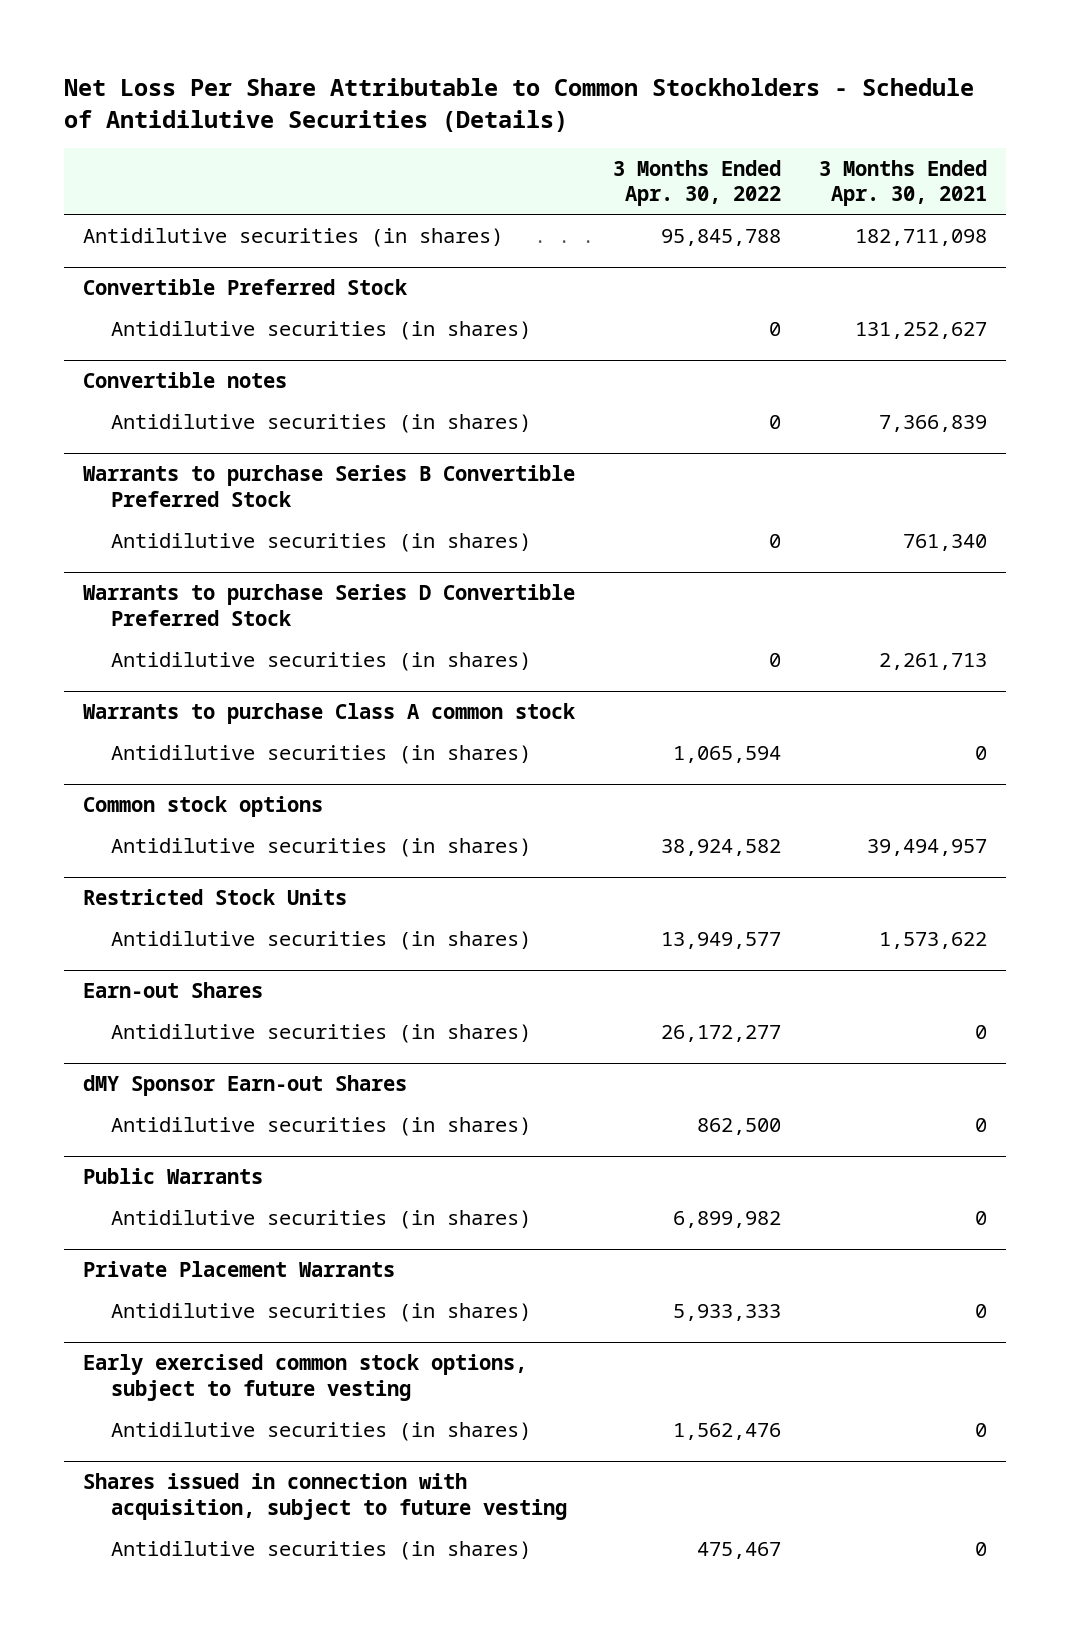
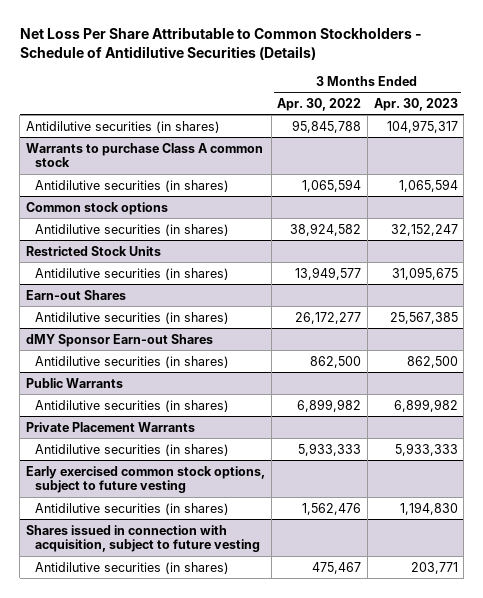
- | 3 Months Ended Apr. 30, 2022 | 3 Months Ended Apr. 30, 2021
+ | 3 Months Ended Apr. 30, 2022 | 3 Months Ended Apr. 30, 2023
- Convertible Preferred Stock
- Antidilutive securities (in shares) | 0 | 131,252,627
- Convertible notes
- Antidilutive securities (in shares) | 0 | 7,366,839
- Warrants to purchase Series B Convertible Preferred Stock
- Antidilutive securities (in shares) | 0 | 761,340
- Warrants to purchase Series D Convertible Preferred Stock
- Antidilutive securities (in shares) | 0 | 2,261,713

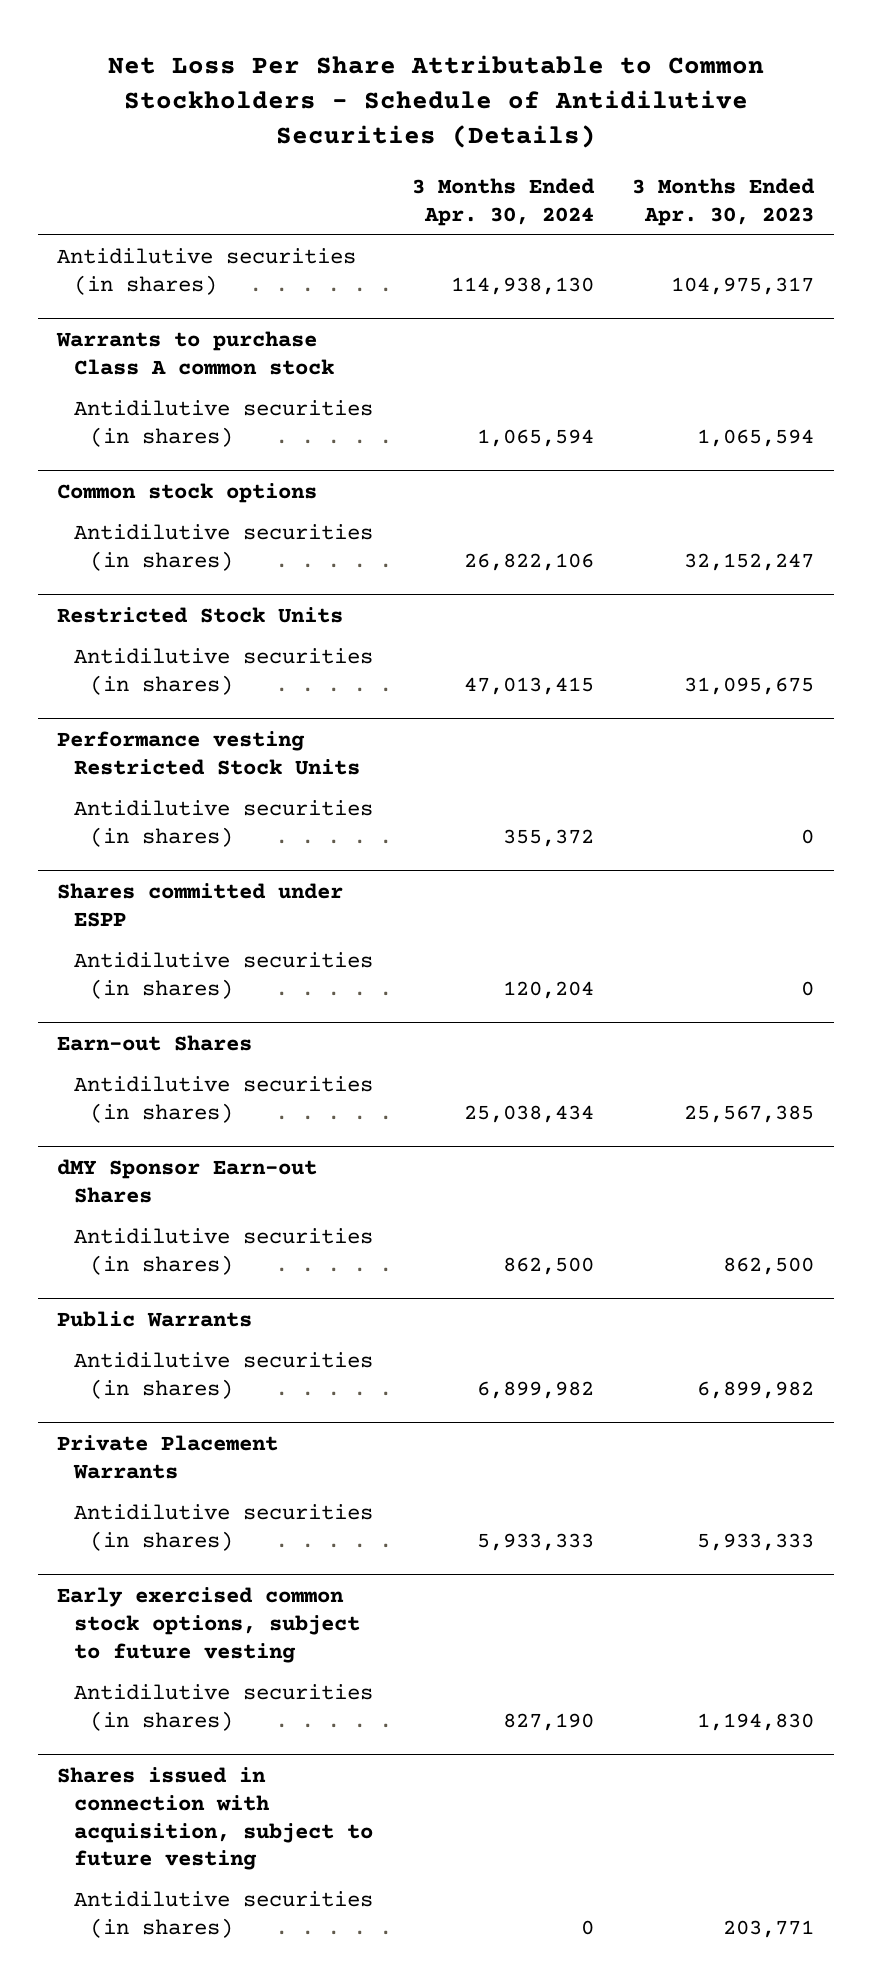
- | 3 Months Ended Apr. 30, 2022 | 3 Months Ended Apr. 30, 2023
+ | 3 Months Ended Apr. 30, 2024 | 3 Months Ended Apr. 30, 2023
+ Performance vesting Restricted Stock Units
+ Antidilutive securities (in shares) | 355,372 | 0
+ Shares committed under ESPP
+ Antidilutive securities (in shares) | 120,204 | 0

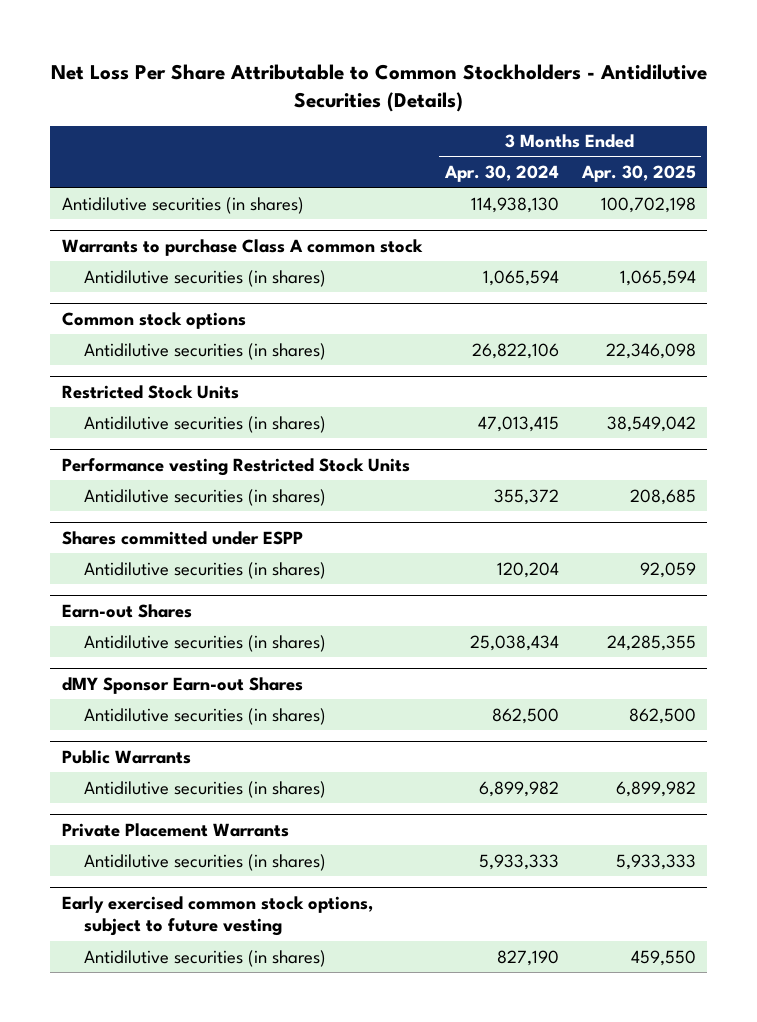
- Net Loss Per Share Attributable to Common Stockholders - Schedule of Antidilutive Securities (Details)
+ Net Loss Per Share Attributable to Common Stockholders - Antidilutive Securities (Details)
- | 3 Months Ended Apr. 30, 2024 | 3 Months Ended Apr. 30, 2023
+ | 3 Months Ended Apr. 30, 2024 | 3 Months Ended Apr. 30, 2025
- Shares issued in connection with acquisition, subject to future vesting
- Antidilutive securities (in shares) | 0 | 203,771

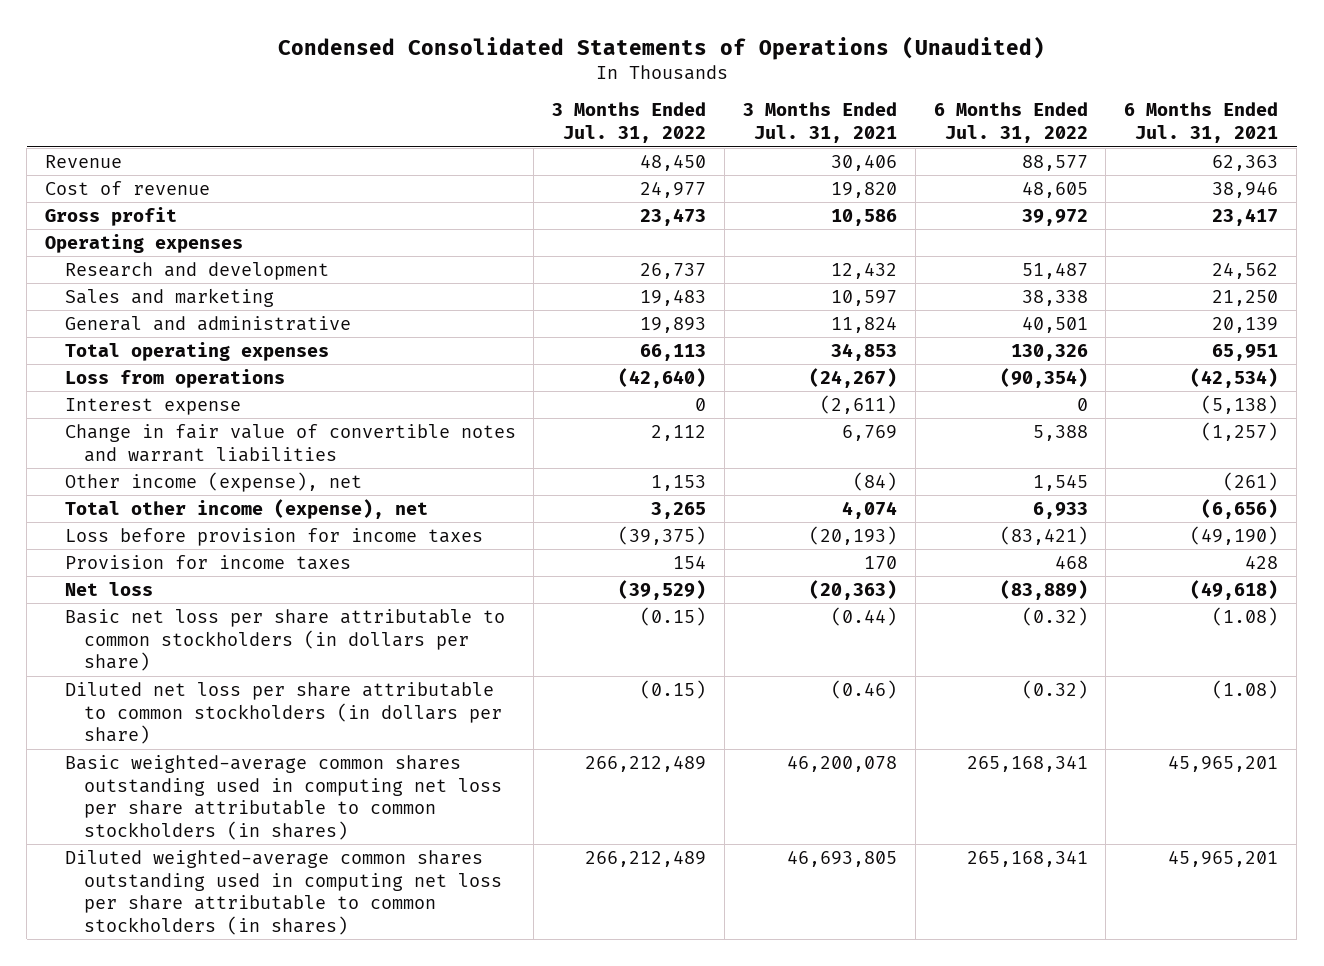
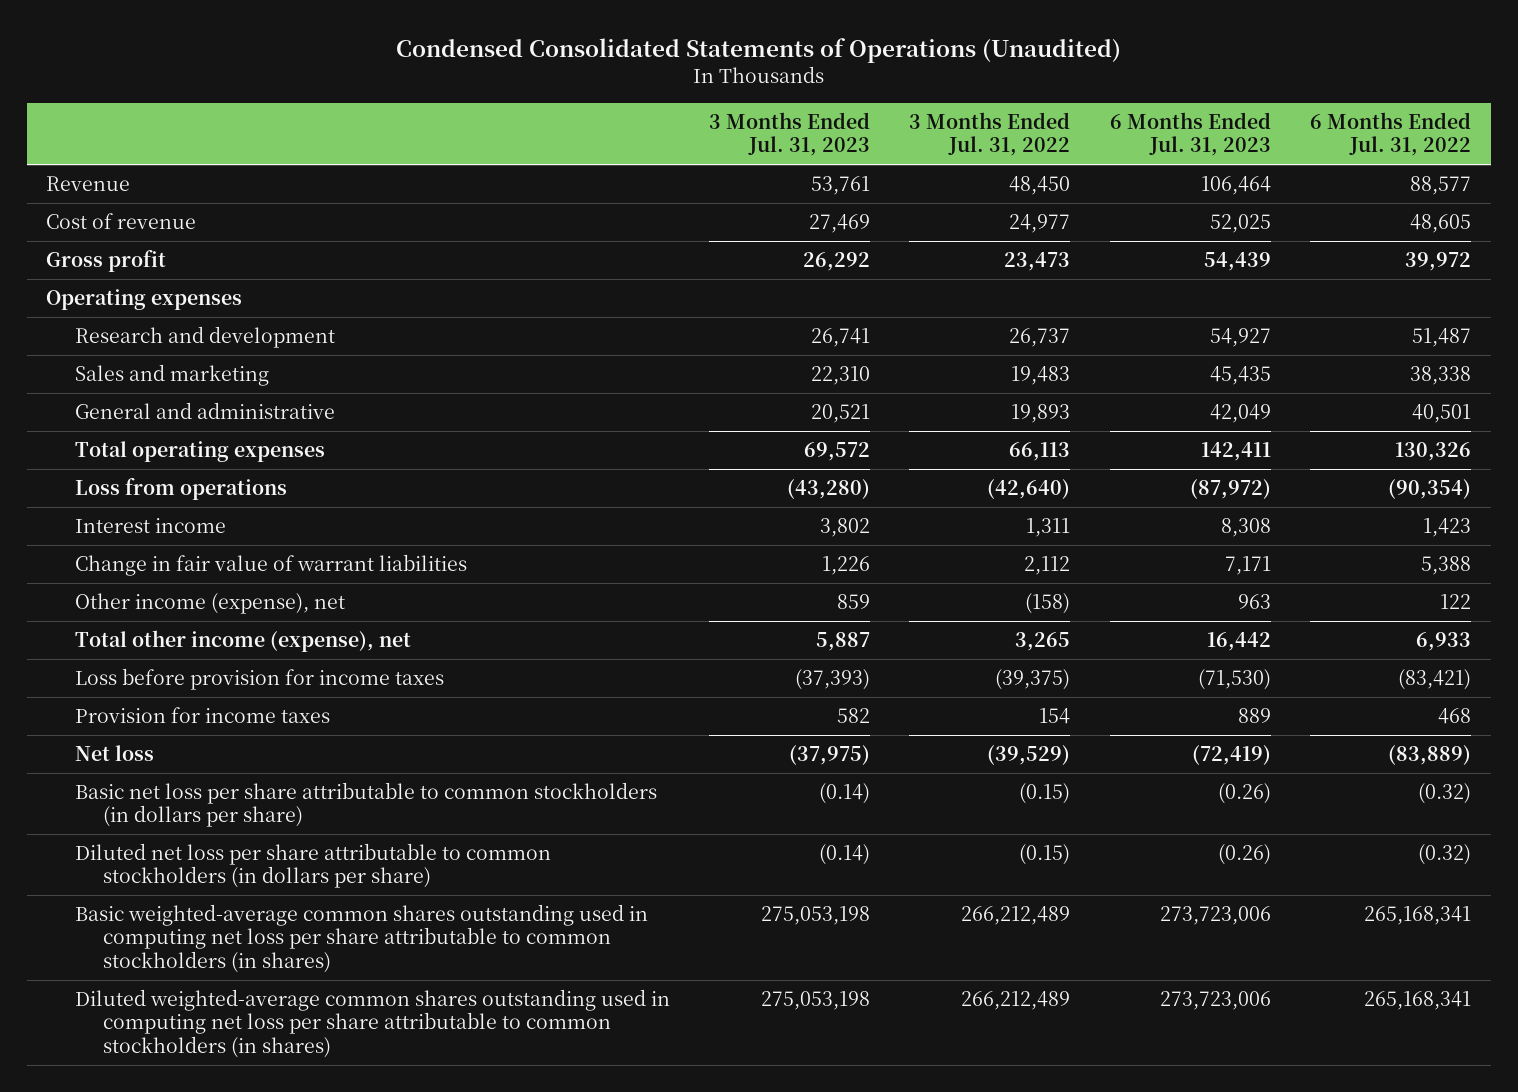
- | 3 Months Ended Jul. 31, 2022 | 3 Months Ended Jul. 31, 2021 | 6 Months Ended Jul. 31, 2022 | 6 Months Ended Jul. 31, 2021
+ | 3 Months Ended Jul. 31, 2023 | 3 Months Ended Jul. 31, 2022 | 6 Months Ended Jul. 31, 2023 | 6 Months Ended Jul. 31, 2022
- Interest expense | 0 | (2,611) | 0 | (5,138)
- Change in fair value of convertible notes and warrant liabilities | 2,112 | 6,769 | 5,388 | (1,257)
- Other income (expense), net | 1,153 | (84) | 1,545 | (261)
+ Interest income | 3,802 | 1,311 | 8,308 | 1,423
+ Change in fair value of warrant liabilities | 1,226 | 2,112 | 7,171 | 5,388
+ Other income (expense), net | 859 | (158) | 963 | 122

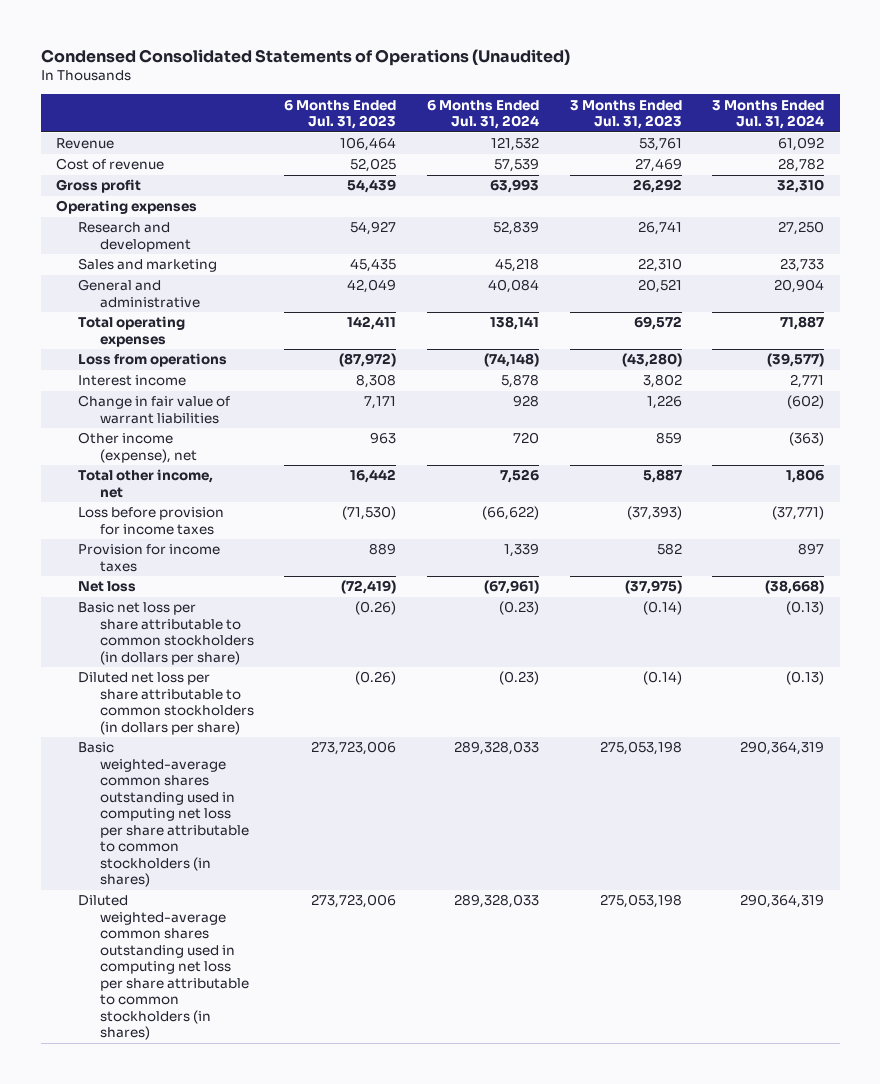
- | 3 Months Ended Jul. 31, 2023 | 3 Months Ended Jul. 31, 2022 | 6 Months Ended Jul. 31, 2023 | 6 Months Ended Jul. 31, 2022
+ | 6 Months Ended Jul. 31, 2023 | 6 Months Ended Jul. 31, 2024 | 3 Months Ended Jul. 31, 2023 | 3 Months Ended Jul. 31, 2024
- Total other income (expense), net | 5,887 | 3,265 | 16,442 | 6,933
+ Total other income, net | 16,442 | 7,526 | 5,887 | 1,806

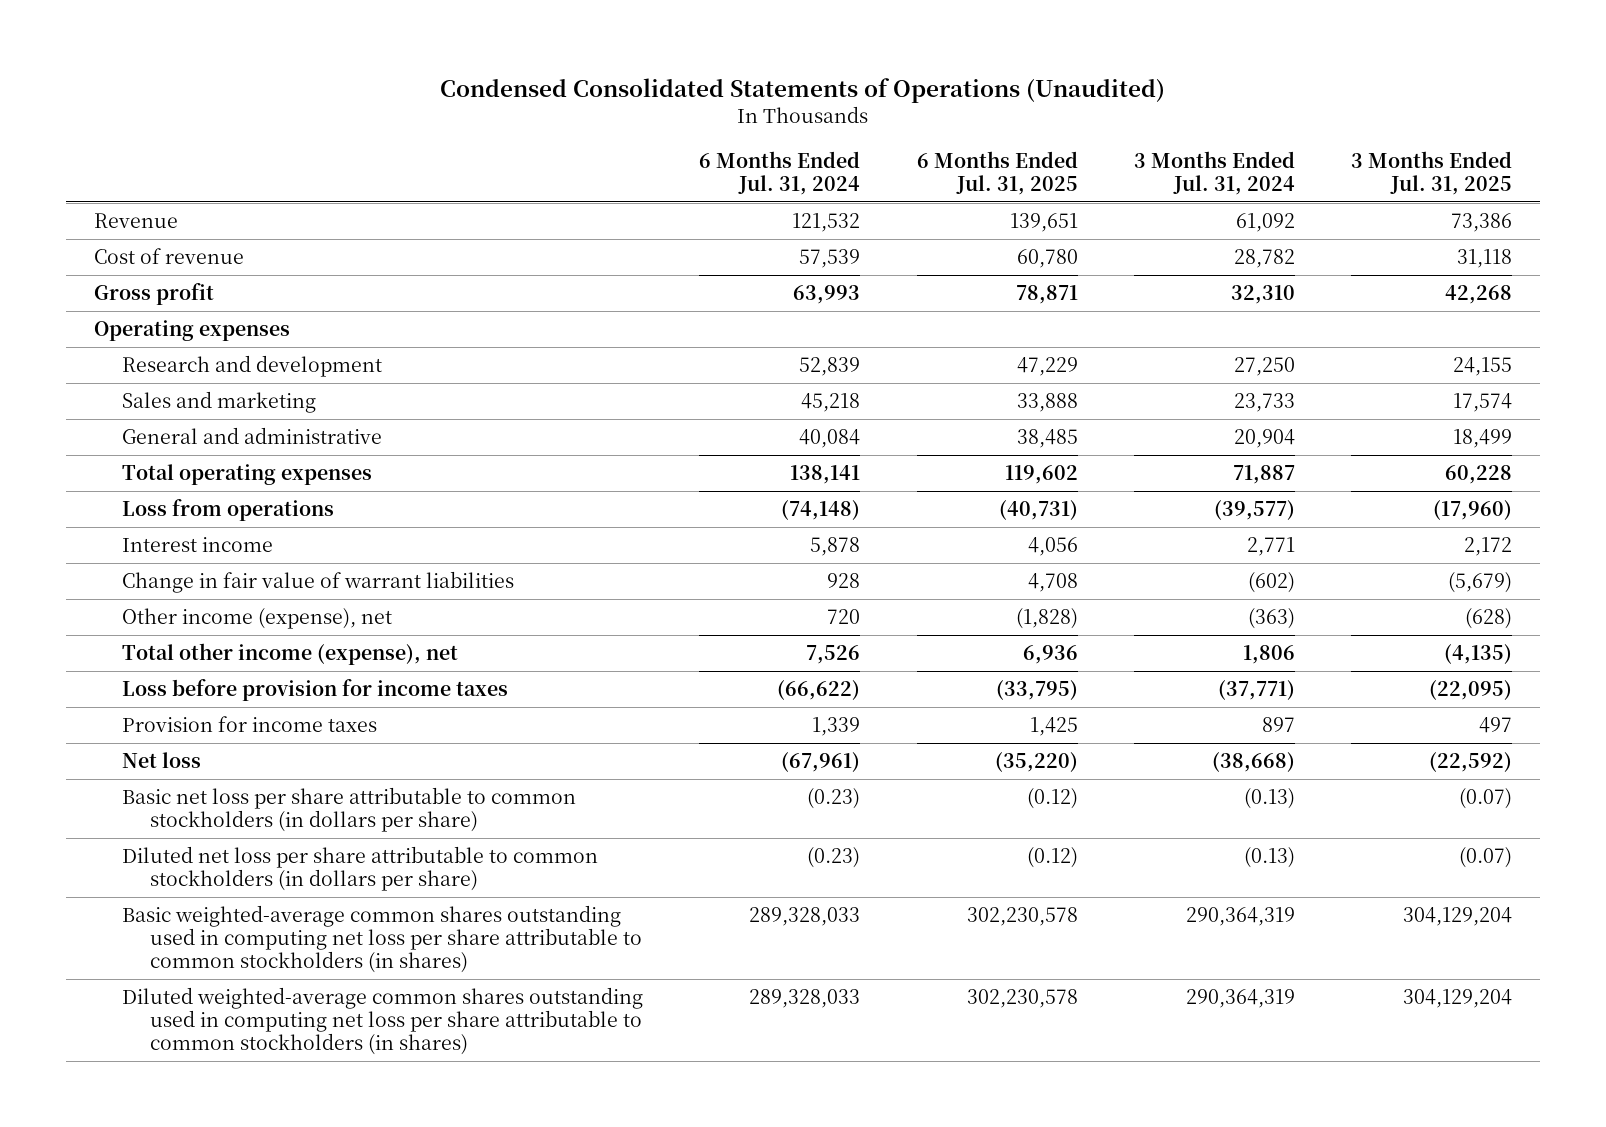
- | 6 Months Ended Jul. 31, 2023 | 6 Months Ended Jul. 31, 2024 | 3 Months Ended Jul. 31, 2023 | 3 Months Ended Jul. 31, 2024
+ | 6 Months Ended Jul. 31, 2024 | 6 Months Ended Jul. 31, 2025 | 3 Months Ended Jul. 31, 2024 | 3 Months Ended Jul. 31, 2025
- Total other income, net | 16,442 | 7,526 | 5,887 | 1,806
+ Total other income (expense), net | 7,526 | 6,936 | 1,806 | (4,135)

